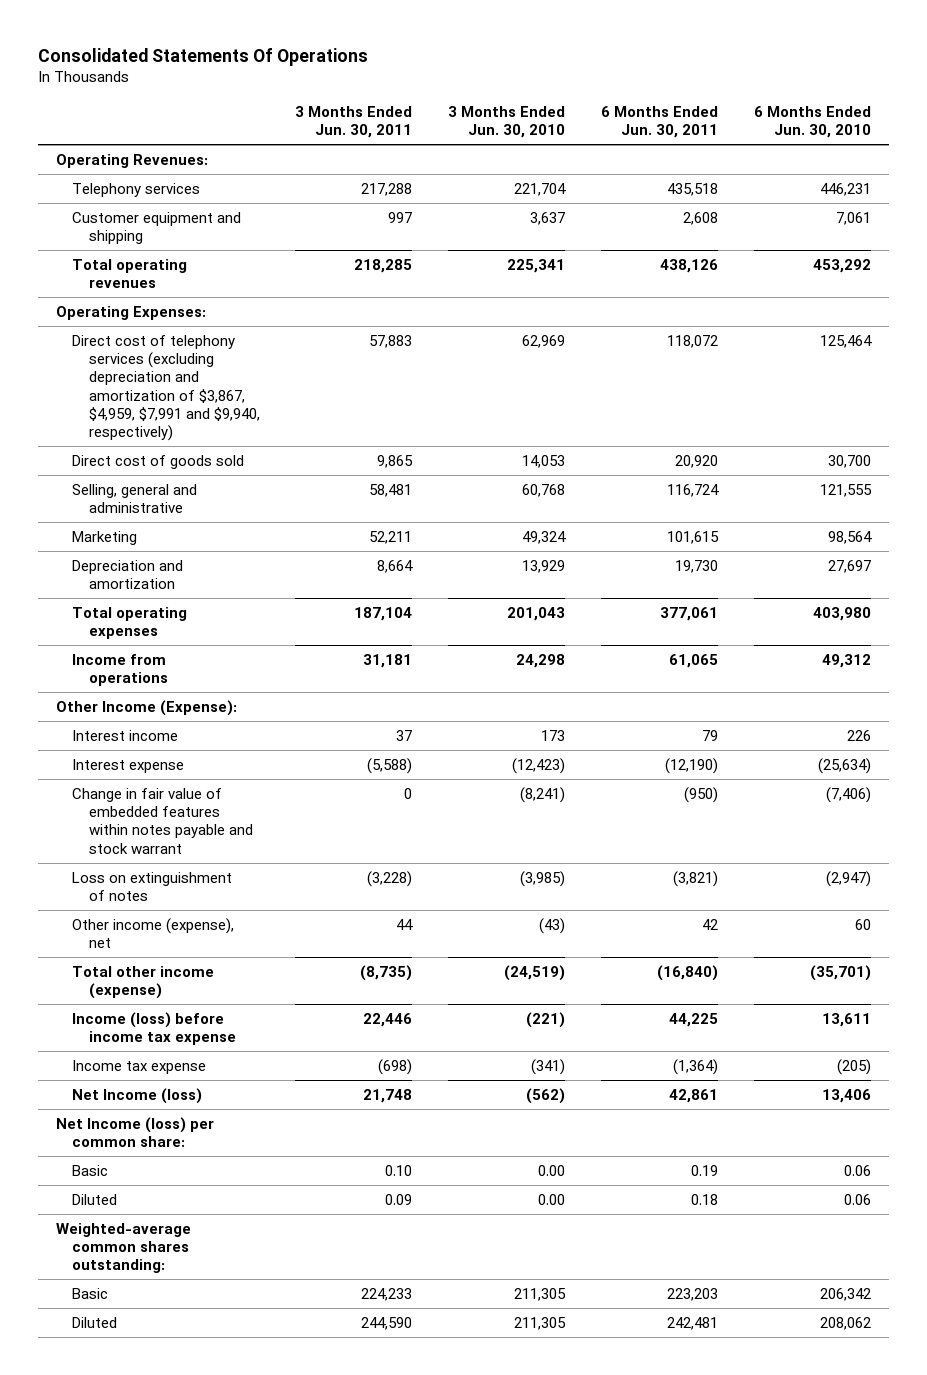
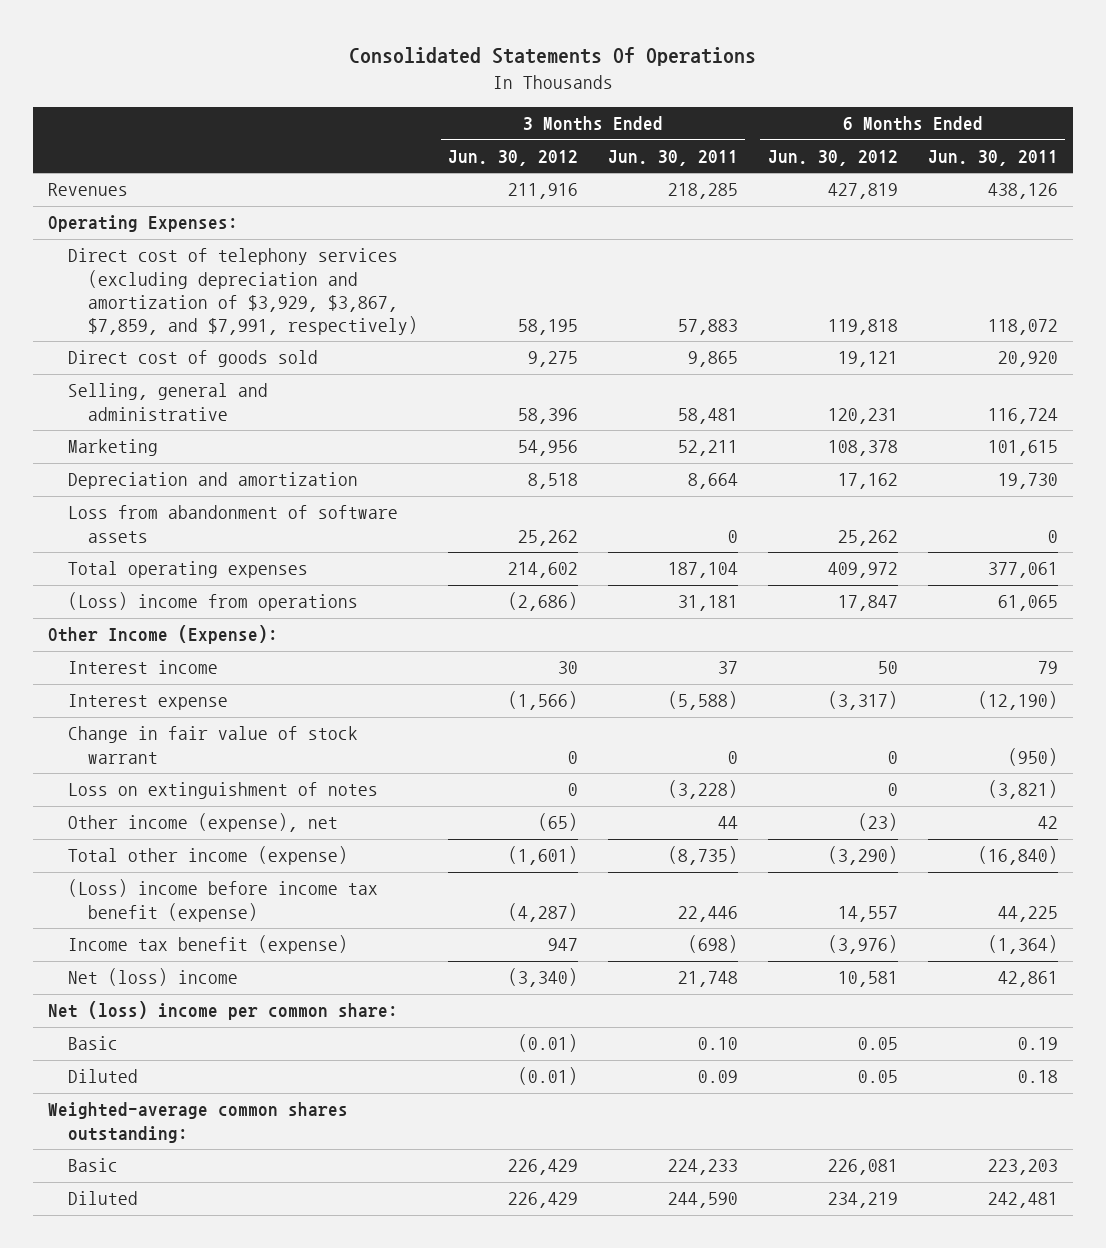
- | 3 Months Ended Jun. 30, 2011 | 3 Months Ended Jun. 30, 2010 | 6 Months Ended Jun. 30, 2011 | 6 Months Ended Jun. 30, 2010
+ | 3 Months Ended Jun. 30, 2012 | 3 Months Ended Jun. 30, 2011 | 6 Months Ended Jun. 30, 2012 | 6 Months Ended Jun. 30, 2011
- Operating Revenues:
- Telephony services | 217,288 | 221,704 | 435,518 | 446,231
- Customer equipment and shipping | 997 | 3,637 | 2,608 | 7,061
- Total operating revenues | 218,285 | 225,341 | 438,126 | 453,292
+ Revenues | 211,916 | 218,285 | 427,819 | 438,126
- Direct cost of telephony services (excluding depreciation and amortization of $3,867, $4,959, $7,991 and $9,940, respectively) | 57,883 | 62,969 | 118,072 | 125,464
+ Direct cost of telephony services (excluding depreciation and amortization of $3,929, $3,867, $7,859, and $7,991, respectively) | 58,195 | 57,883 | 119,818 | 118,072
+ Loss from abandonment of software assets | 25,262 | 0 | 25,262 | 0
- Income from operations | 31,181 | 24,298 | 61,065 | 49,312
+ (Loss) income from operations | (2,686) | 31,181 | 17,847 | 61,065
- Change in fair value of embedded features within notes payable and stock warrant | 0 | (8,241) | (950) | (7,406)
+ Change in fair value of stock warrant | 0 | 0 | 0 | (950)
- Income (loss) before income tax expense | 22,446 | (221) | 44,225 | 13,611
- Income tax expense | (698) | (341) | (1,364) | (205)
- Net Income (loss) | 21,748 | (562) | 42,861 | 13,406
- Net Income (loss) per common share:
+ (Loss) income before income tax benefit (expense) | (4,287) | 22,446 | 14,557 | 44,225
+ Income tax benefit (expense) | 947 | (698) | (3,976) | (1,364)
+ Net (loss) income | (3,340) | 21,748 | 10,581 | 42,861
+ Net (loss) income per common share:

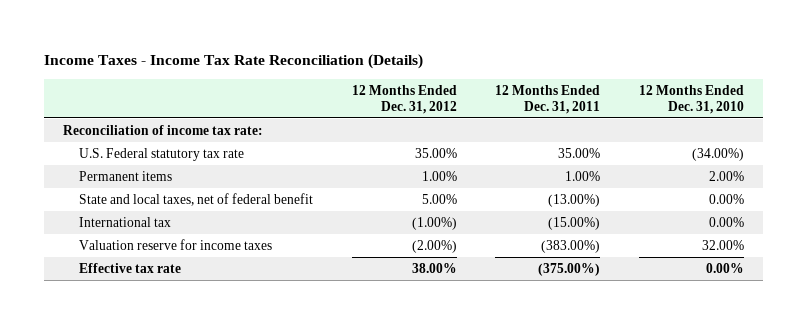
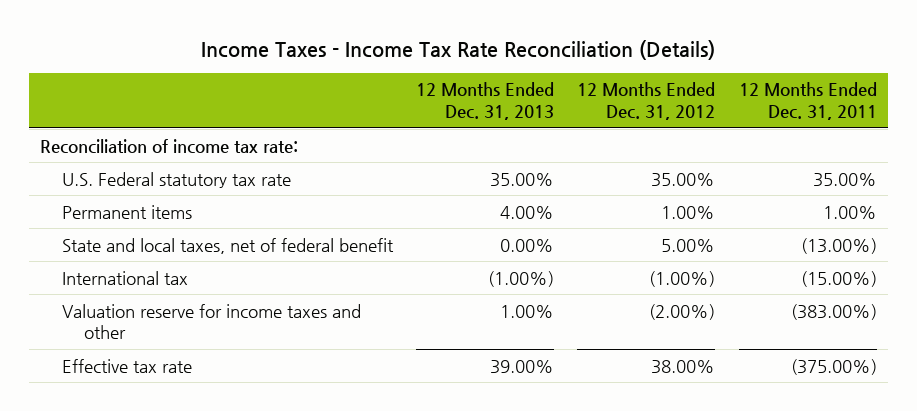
- | 12 Months Ended Dec. 31, 2012 | 12 Months Ended Dec. 31, 2011 | 12 Months Ended Dec. 31, 2010
+ | 12 Months Ended Dec. 31, 2013 | 12 Months Ended Dec. 31, 2012 | 12 Months Ended Dec. 31, 2011
- Valuation reserve for income taxes | (2.00%) | (383.00%) | 32.00%
+ Valuation reserve for income taxes and other | 1.00% | (2.00%) | (383.00%)

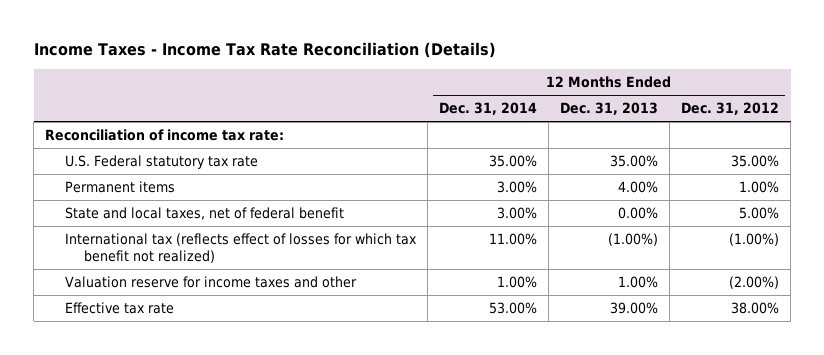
- | 12 Months Ended Dec. 31, 2013 | 12 Months Ended Dec. 31, 2012 | 12 Months Ended Dec. 31, 2011
+ | 12 Months Ended Dec. 31, 2014 | 12 Months Ended Dec. 31, 2013 | 12 Months Ended Dec. 31, 2012
- International tax | (1.00%) | (1.00%) | (15.00%)
+ International tax (reflects effect of losses for which tax benefit not realized) | 11.00% | (1.00%) | (1.00%)

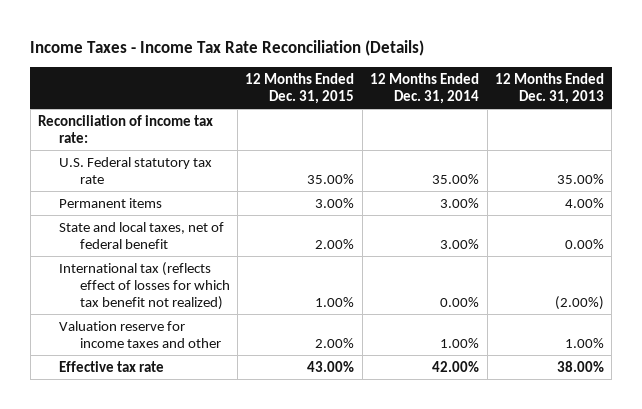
- | 12 Months Ended Dec. 31, 2014 | 12 Months Ended Dec. 31, 2013 | 12 Months Ended Dec. 31, 2012
+ | 12 Months Ended Dec. 31, 2015 | 12 Months Ended Dec. 31, 2014 | 12 Months Ended Dec. 31, 2013
- International tax (reflects effect of losses for which tax benefit not realized) | 11.00% | (1.00%) | (1.00%)
+ International tax (reflects effect of losses for which tax benefit not realized) | 1.00% | 0.00% | (2.00%)
- Effective tax rate | 53.00% | 39.00% | 38.00%
+ Effective tax rate | 43.00% | 42.00% | 38.00%

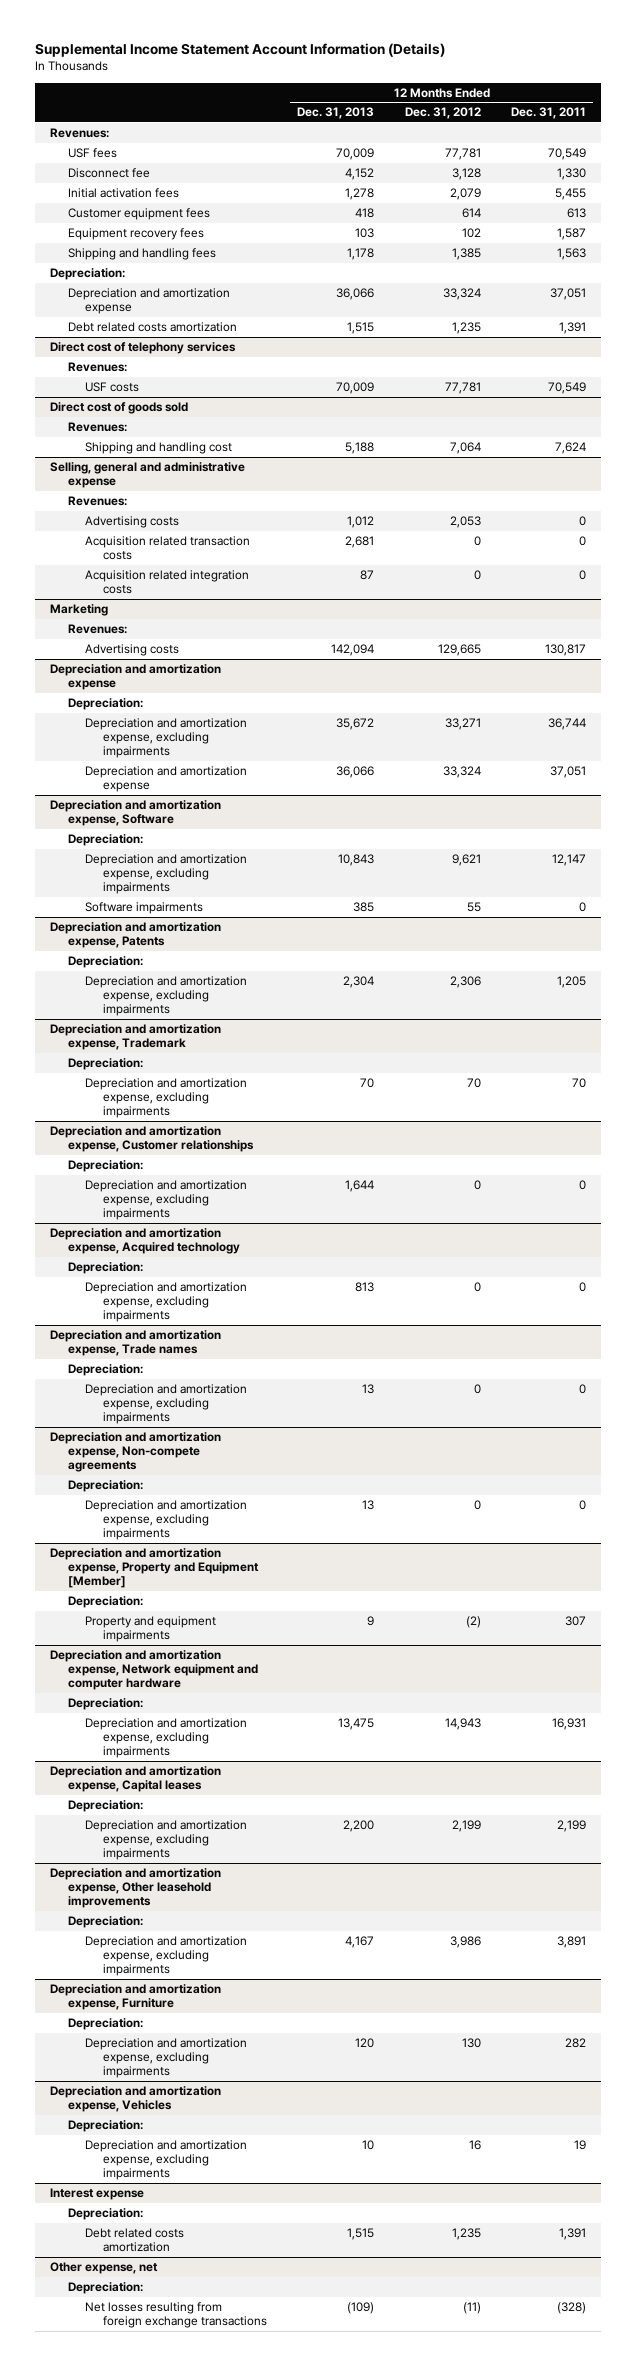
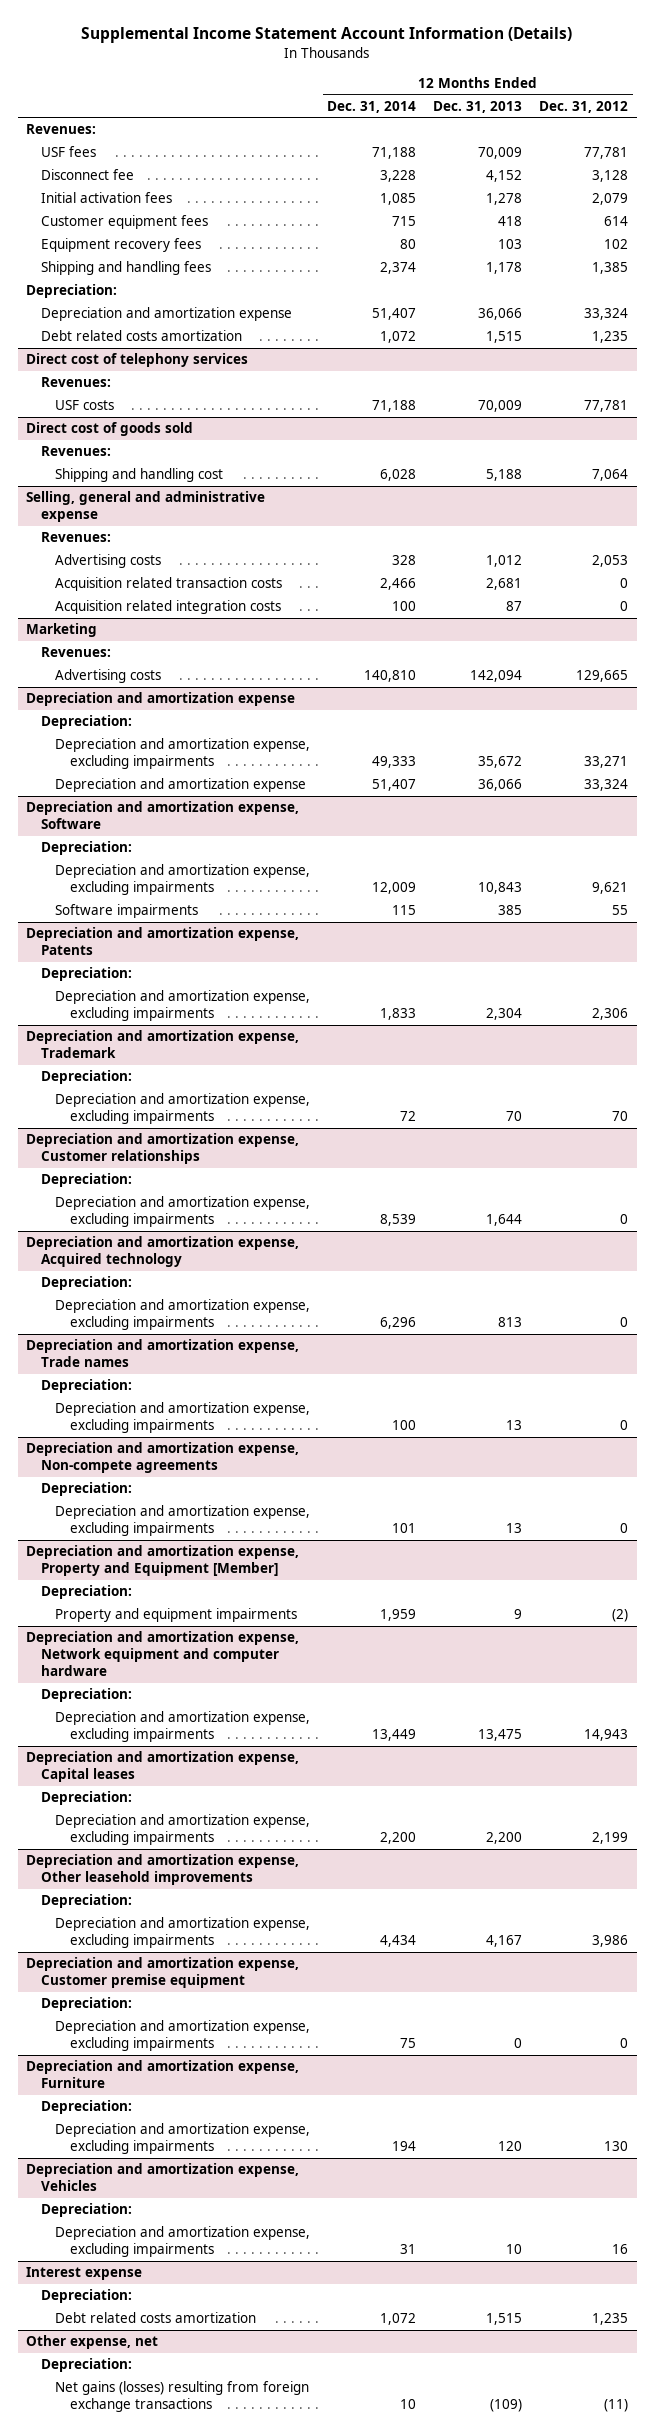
- | 12 Months Ended Dec. 31, 2013 | 12 Months Ended Dec. 31, 2012 | 12 Months Ended Dec. 31, 2011
+ | 12 Months Ended Dec. 31, 2014 | 12 Months Ended Dec. 31, 2013 | 12 Months Ended Dec. 31, 2012
+ Depreciation and amortization expense, Customer premise equipment
+ Depreciation:
+ Depreciation and amortization expense, excluding impairments | 75 | 0 | 0
@ Other expense, net
- Net losses resulting from foreign exchange transactions | (109) | (11) | (328)
+ Net gains (losses) resulting from foreign exchange transactions | 10 | (109) | (11)

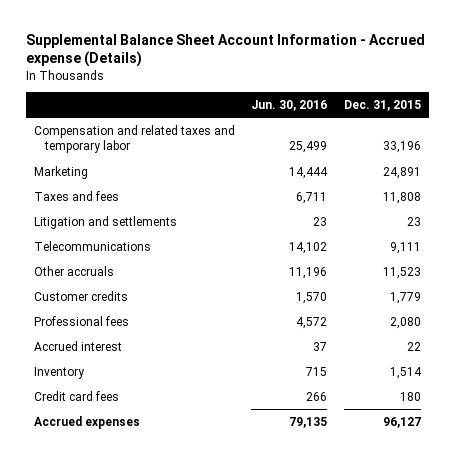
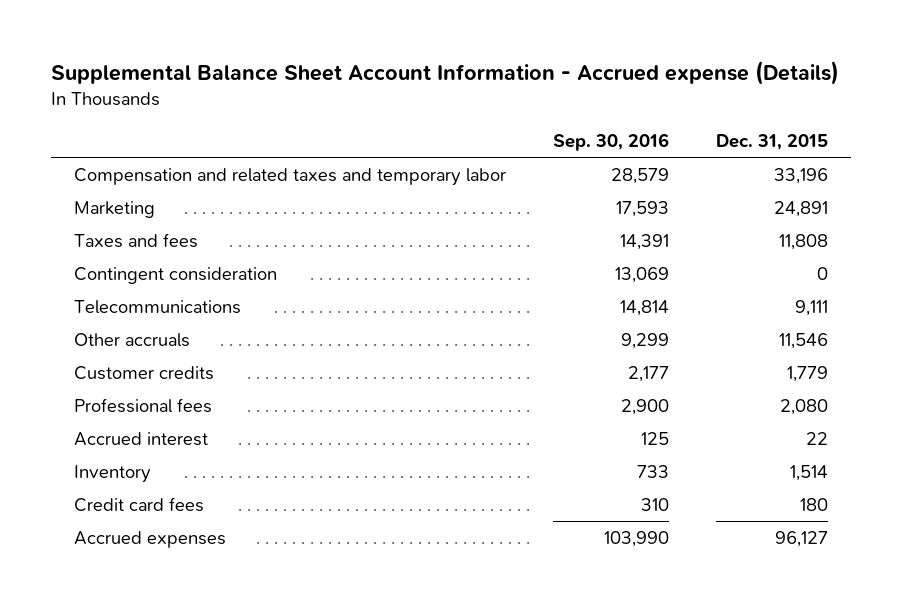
- | Jun. 30, 2016 | Dec. 31, 2015
+ | Sep. 30, 2016 | Dec. 31, 2015
- Litigation and settlements | 23 | 23
+ Contingent consideration | 13,069 | 0
- Other accruals | 11,196 | 11,523
+ Other accruals | 9,299 | 11,546

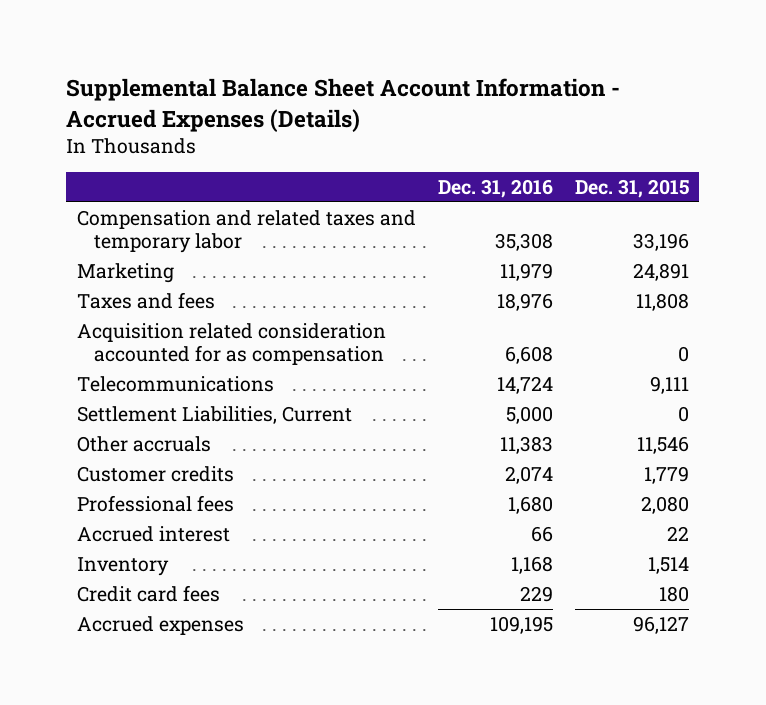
- Supplemental Balance Sheet Account Information - Accrued expense (Details)
+ Supplemental Balance Sheet Account Information - Accrued Expenses (Details)
- | Sep. 30, 2016 | Dec. 31, 2015
+ | Dec. 31, 2016 | Dec. 31, 2015
- Contingent consideration | 13,069 | 0
+ Acquisition related consideration accounted for as compensation | 6,608 | 0
+ Settlement Liabilities, Current | 5,000 | 0

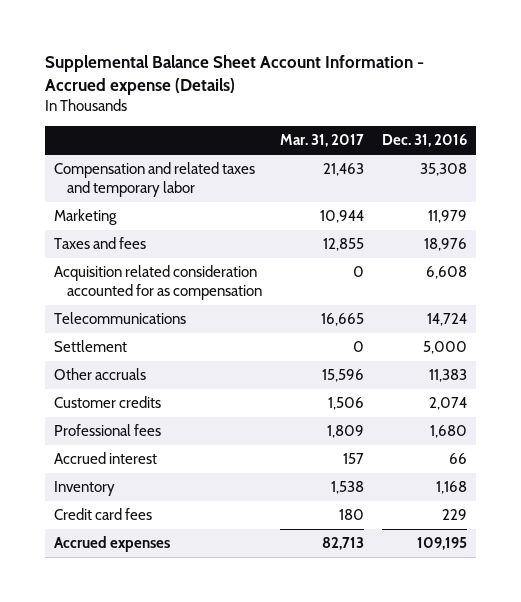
- Supplemental Balance Sheet Account Information - Accrued Expenses (Details)
+ Supplemental Balance Sheet Account Information - Accrued expense (Details)
- | Dec. 31, 2016 | Dec. 31, 2015
+ | Mar. 31, 2017 | Dec. 31, 2016
- Settlement Liabilities, Current | 5,000 | 0
+ Settlement | 0 | 5,000

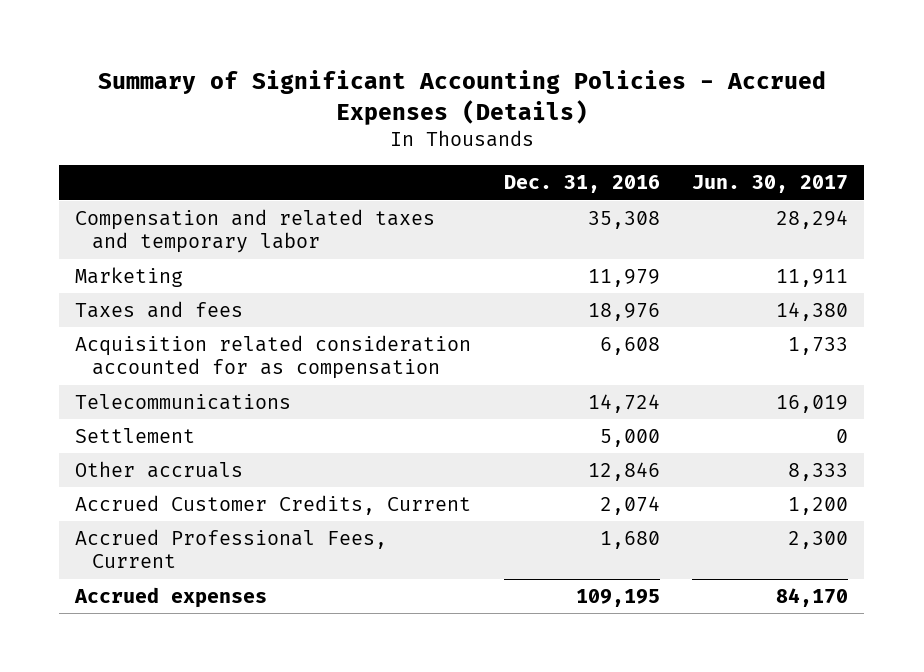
- Supplemental Balance Sheet Account Information - Accrued expense (Details)
+ Summary of Significant Accounting Policies - Accrued Expenses (Details)
- | Mar. 31, 2017 | Dec. 31, 2016
+ | Dec. 31, 2016 | Jun. 30, 2017
- Other accruals | 15,596 | 11,383
- Customer credits | 1,506 | 2,074
- Professional fees | 1,809 | 1,680
- Accrued interest | 157 | 66
- Inventory | 1,538 | 1,168
- Credit card fees | 180 | 229
+ Other accruals | 12,846 | 8,333
+ Accrued Customer Credits, Current | 2,074 | 1,200
+ Accrued Professional Fees, Current | 1,680 | 2,300

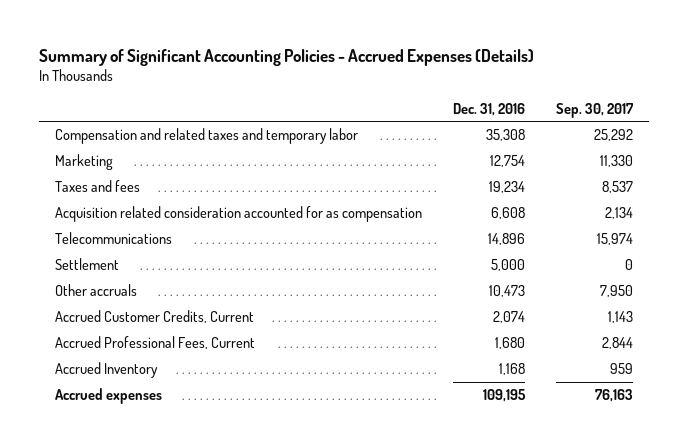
- | Dec. 31, 2016 | Jun. 30, 2017
+ | Dec. 31, 2016 | Sep. 30, 2017
- Marketing | 11,979 | 11,911
- Taxes and fees | 18,976 | 14,380
+ Marketing | 12,754 | 11,330
+ Taxes and fees | 19,234 | 8,537
- Telecommunications | 14,724 | 16,019
+ Telecommunications | 14,896 | 15,974
- Other accruals | 12,846 | 8,333
+ Other accruals | 10,473 | 7,950
+ Accrued Inventory | 1,168 | 959

